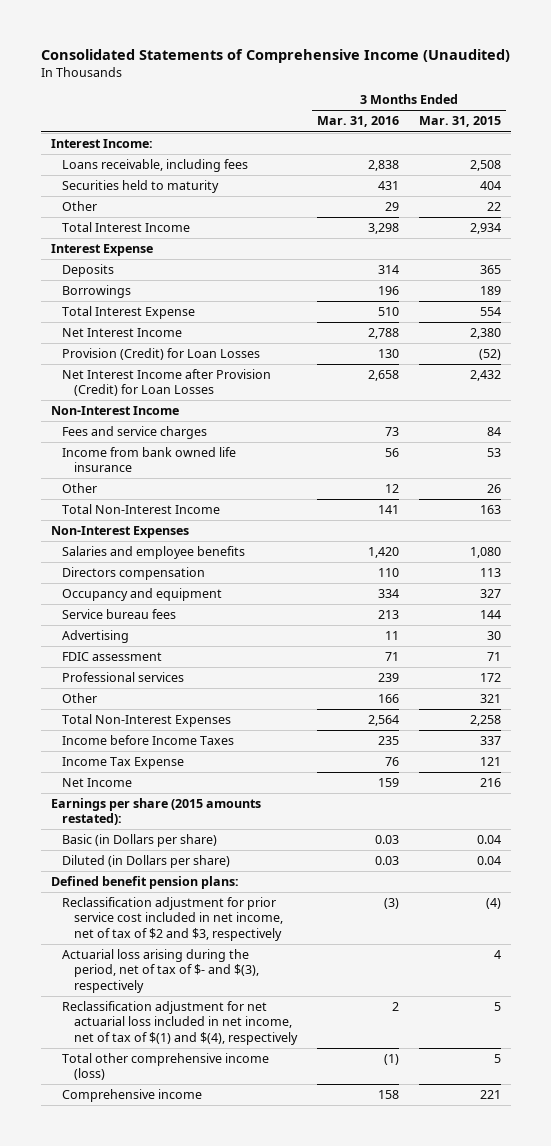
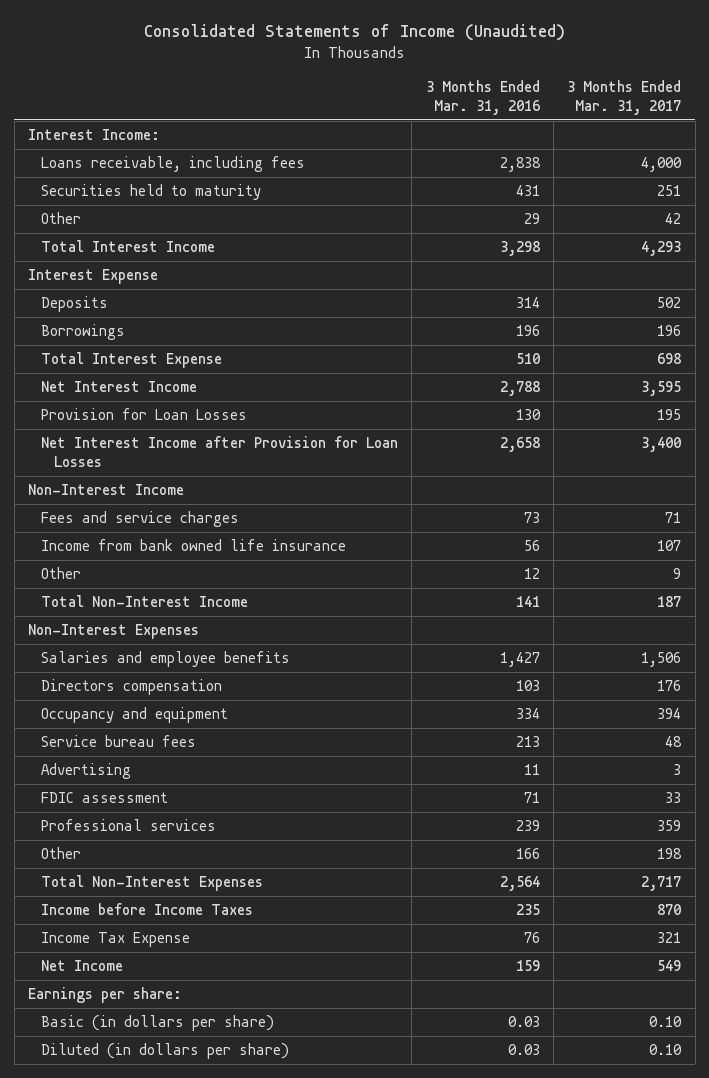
- Consolidated Statements of Comprehensive Income (Unaudited)
+ Consolidated Statements of Income (Unaudited)
- | 3 Months Ended Mar. 31, 2016 | 3 Months Ended Mar. 31, 2015
+ | 3 Months Ended Mar. 31, 2016 | 3 Months Ended Mar. 31, 2017
- Provision (Credit) for Loan Losses | 130 | (52)
- Net Interest Income after Provision (Credit) for Loan Losses | 2,658 | 2,432
+ Provision for Loan Losses | 130 | 195
+ Net Interest Income after Provision for Loan Losses | 2,658 | 3,400
- Salaries and employee benefits | 1,420 | 1,080
- Directors compensation | 110 | 113
+ Salaries and employee benefits | 1,427 | 1,506
+ Directors compensation | 103 | 176
- Earnings per share (2015 amounts restated):
- Basic (in Dollars per share) | 0.03 | 0.04
- Diluted (in Dollars per share) | 0.03 | 0.04
- Defined benefit pension plans:
- Reclassification adjustment for prior service cost included in net income, net of tax of $2 and $3, respectively | (3) | (4)
- Actuarial loss arising during the period, net of tax of $- and $(3), respectively | | 4
- Reclassification adjustment for net actuarial loss included in net income, net of tax of $(1) and $(4), respectively | 2 | 5
- Total other comprehensive income (loss) | (1) | 5
- Comprehensive income | 158 | 221
+ Earnings per share:
+ Basic (in dollars per share) | 0.03 | 0.10
+ Diluted (in dollars per share) | 0.03 | 0.10

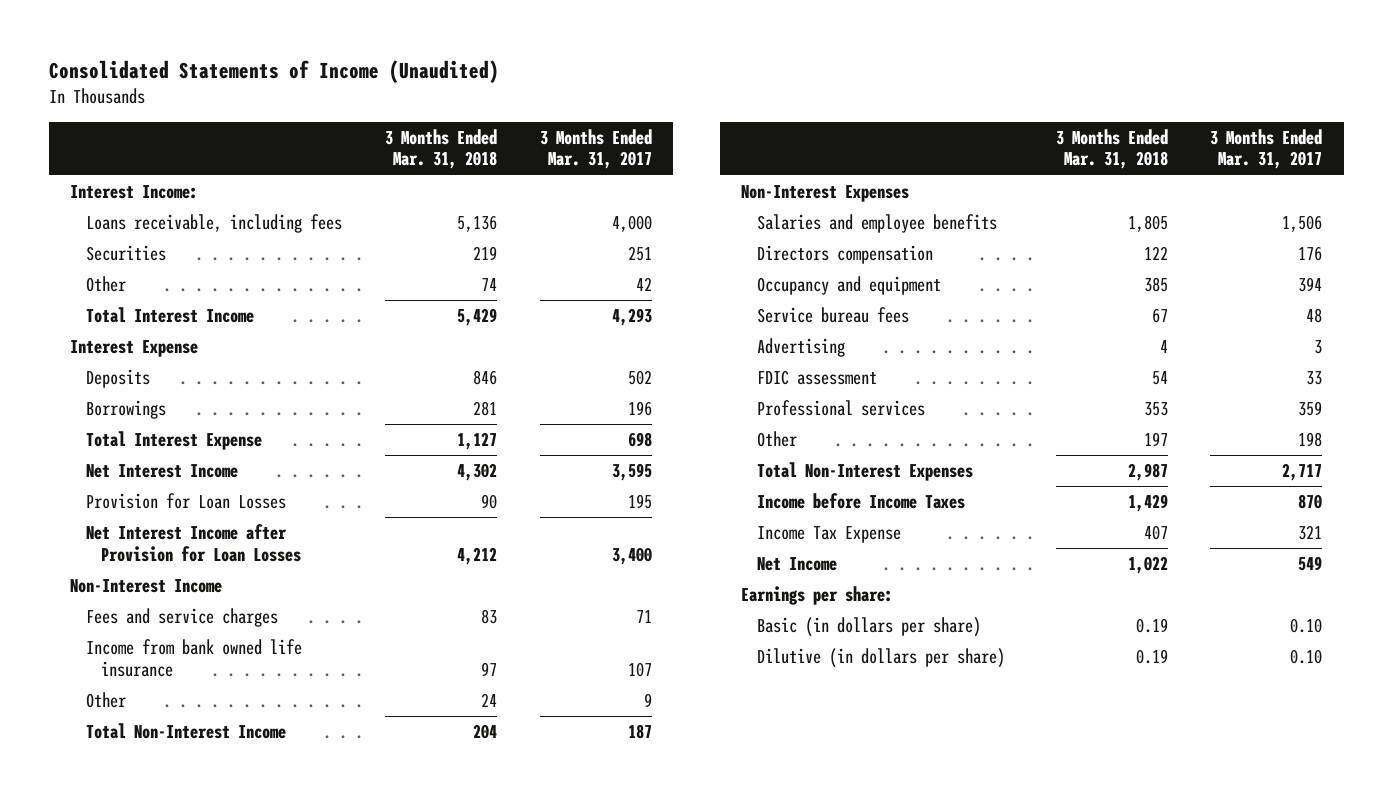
- | 3 Months Ended Mar. 31, 2016 | 3 Months Ended Mar. 31, 2017
+ | 3 Months Ended Mar. 31, 2018 | 3 Months Ended Mar. 31, 2017
- Securities held to maturity | 431 | 251
+ Securities | 219 | 251
- Diluted (in dollars per share) | 0.03 | 0.10
+ Dilutive (in dollars per share) | 0.19 | 0.10

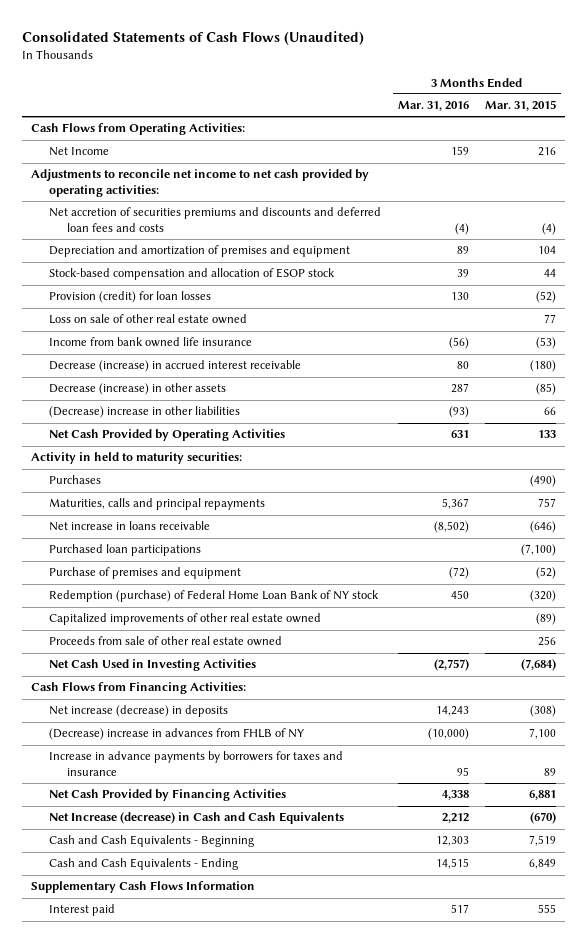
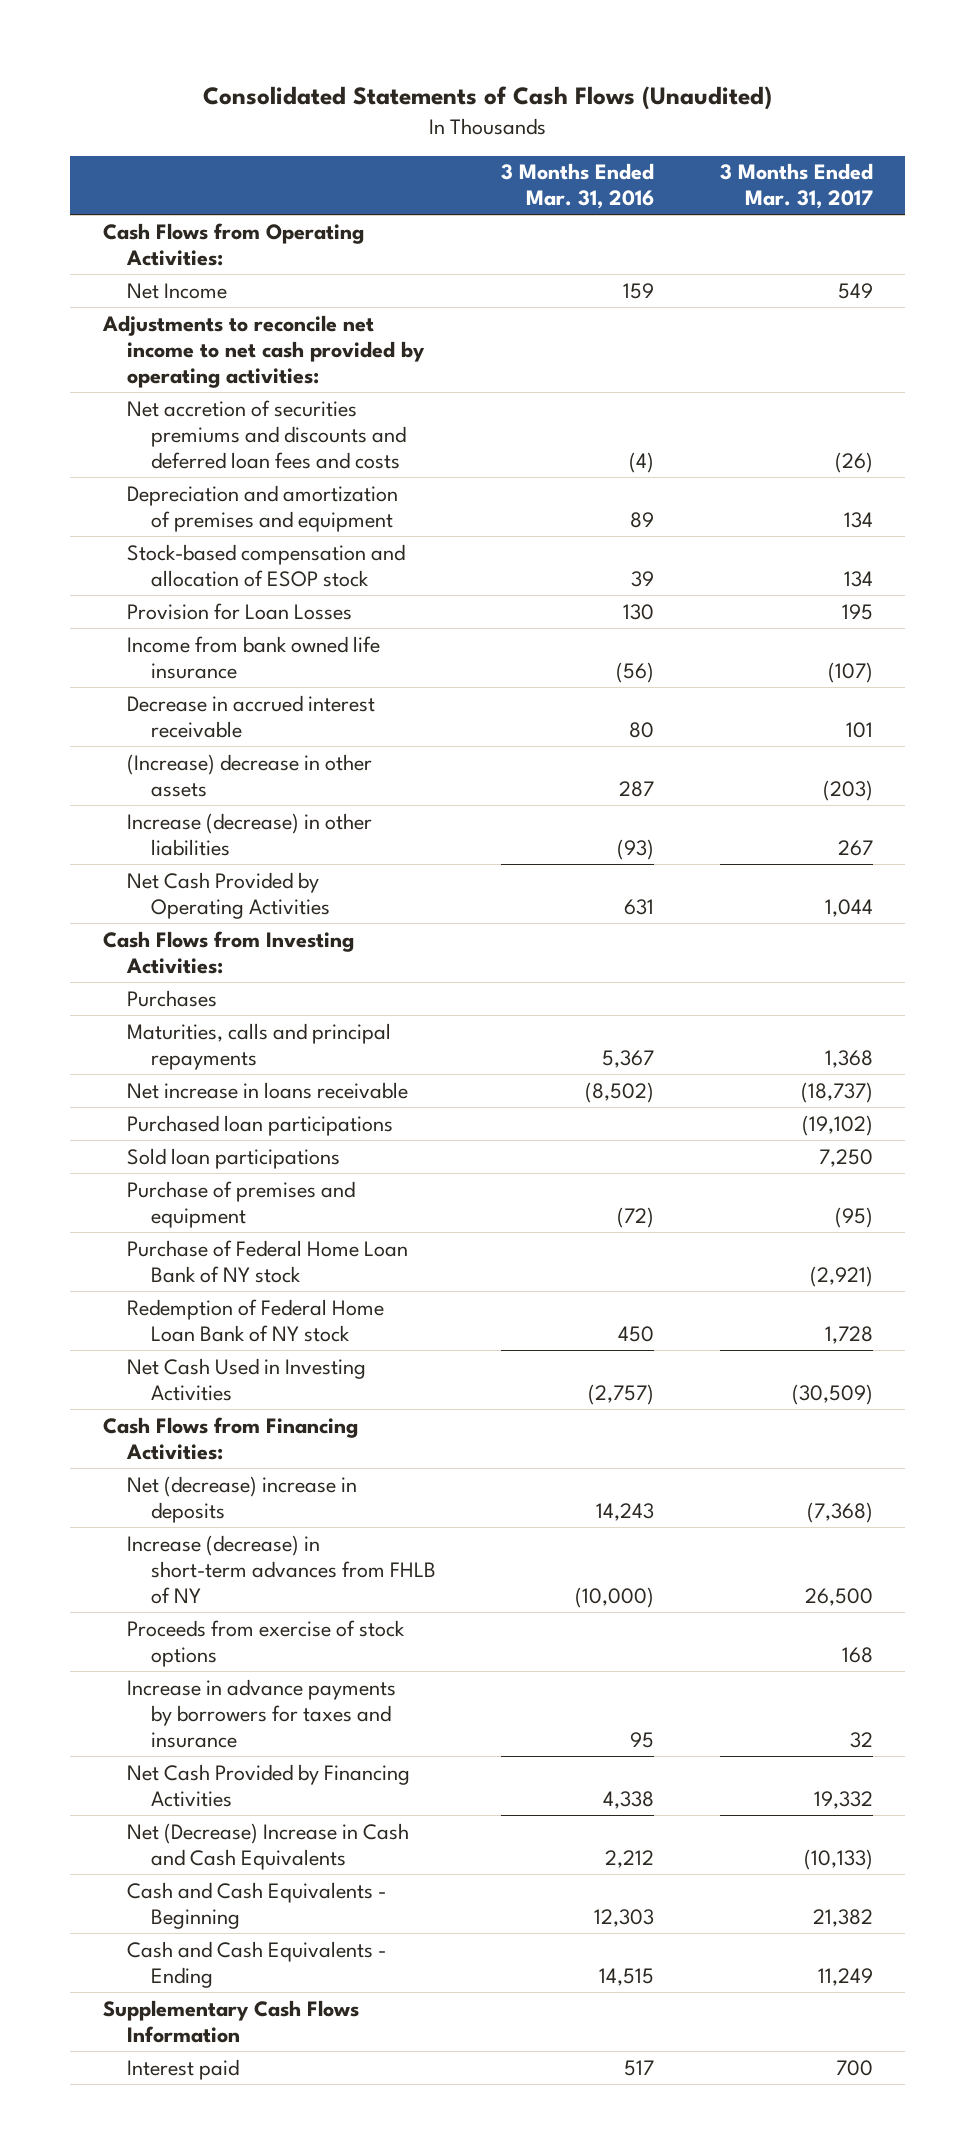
- | 3 Months Ended Mar. 31, 2016 | 3 Months Ended Mar. 31, 2015
+ | 3 Months Ended Mar. 31, 2016 | 3 Months Ended Mar. 31, 2017
- Provision (credit) for loan losses | 130 | (52)
- Loss on sale of other real estate owned | | 77
+ Provision for Loan Losses | 130 | 195
- Decrease (increase) in accrued interest receivable | 80 | (180)
- Decrease (increase) in other assets | 287 | (85)
- (Decrease) increase in other liabilities | (93) | 66
+ Decrease in accrued interest receivable | 80 | 101
+ (Increase) decrease in other assets | 287 | (203)
+ Increase (decrease) in other liabilities | (93) | 267
- Activity in held to maturity securities:
+ Cash Flows from Investing Activities:
+ Sold loan participations | | 7,250
- Redemption (purchase) of Federal Home Loan Bank of NY stock | 450 | (320)
- Capitalized improvements of other real estate owned | | (89)
- Proceeds from sale of other real estate owned | | 256
+ Purchase of Federal Home Loan Bank of NY stock | | (2,921)
+ Redemption of Federal Home Loan Bank of NY stock | 450 | 1,728
- Net increase (decrease) in deposits | 14,243 | (308)
- (Decrease) increase in advances from FHLB of NY | (10,000) | 7,100
+ Net (decrease) increase in deposits | 14,243 | (7,368)
+ Increase (decrease) in short-term advances from FHLB of NY | (10,000) | 26,500
+ Proceeds from exercise of stock options | | 168
- Net Increase (decrease) in Cash and Cash Equivalents | 2,212 | (670)
+ Net (Decrease) Increase in Cash and Cash Equivalents | 2,212 | (10,133)

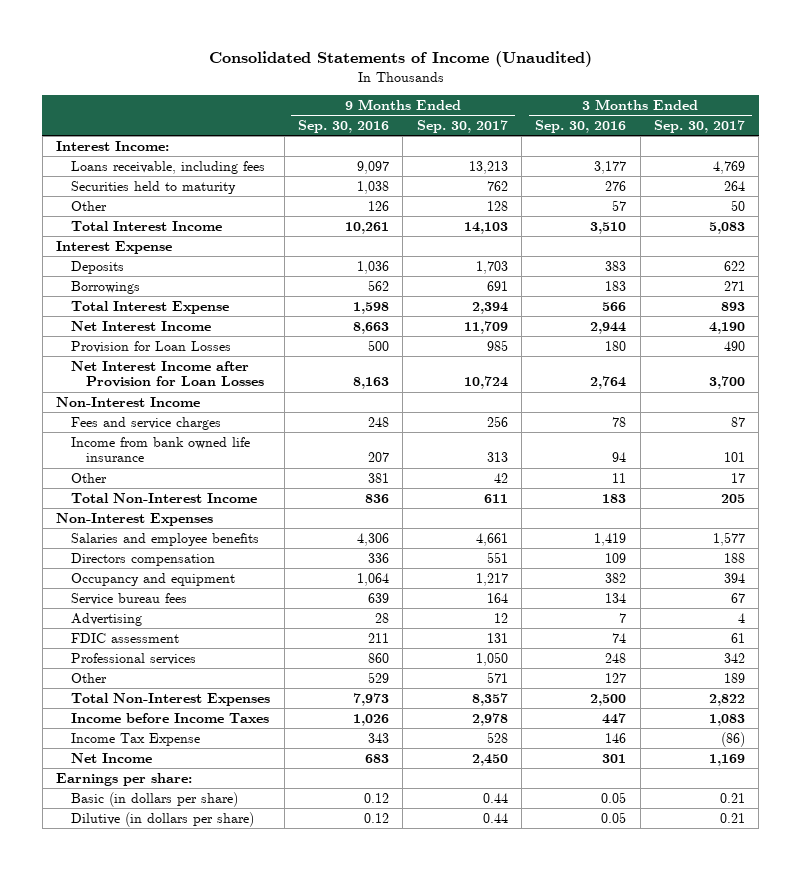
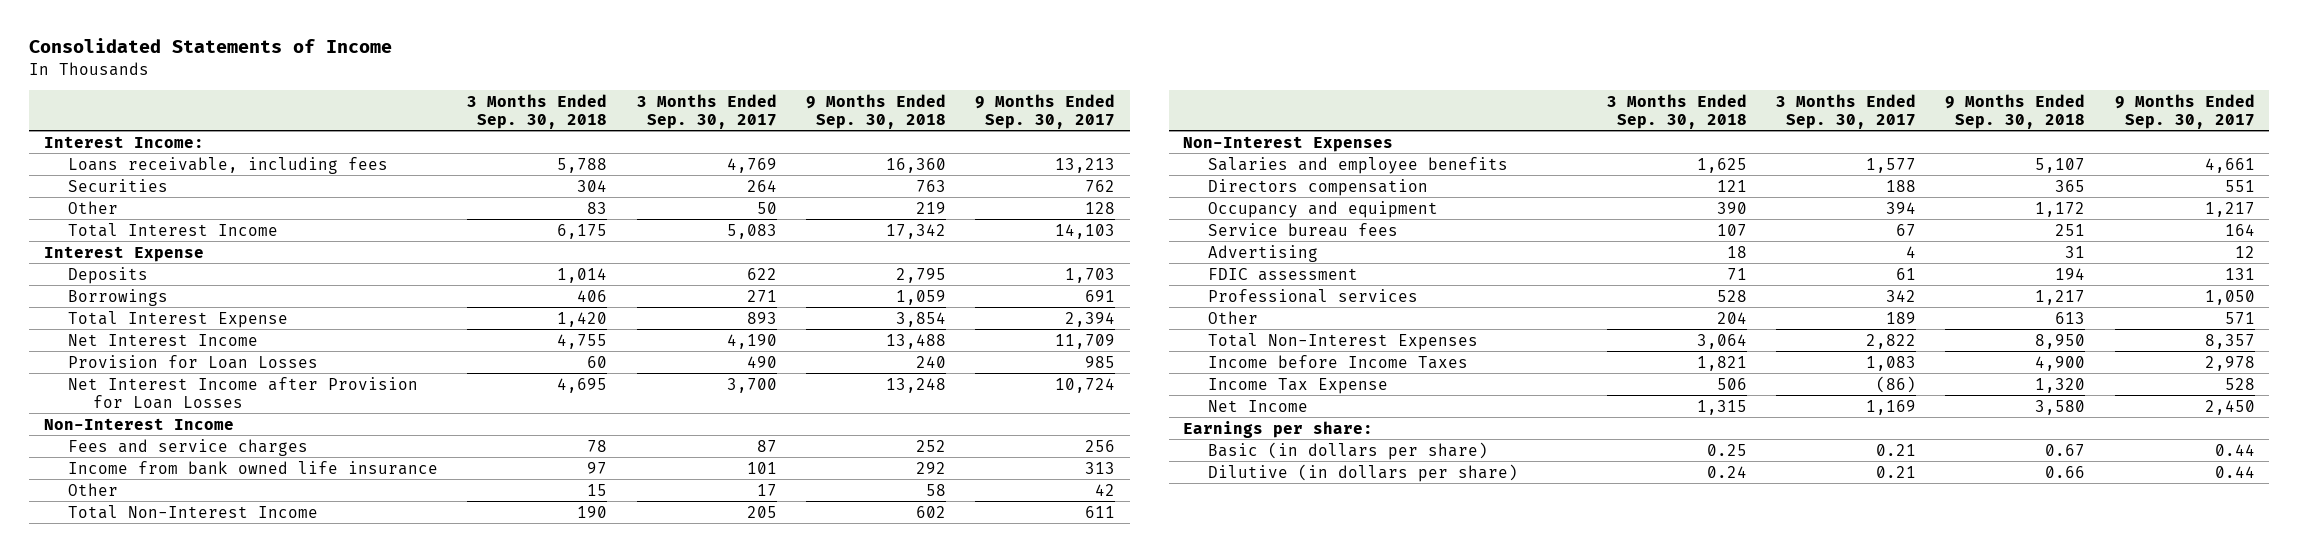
- Consolidated Statements of Income (Unaudited)
+ Consolidated Statements of Income
- | 9 Months Ended Sep. 30, 2016 | 9 Months Ended Sep. 30, 2017 | 3 Months Ended Sep. 30, 2016 | 3 Months Ended Sep. 30, 2017
+ | 3 Months Ended Sep. 30, 2018 | 3 Months Ended Sep. 30, 2017 | 9 Months Ended Sep. 30, 2018 | 9 Months Ended Sep. 30, 2017
- Securities held to maturity | 1,038 | 762 | 276 | 264
+ Securities | 304 | 264 | 763 | 762

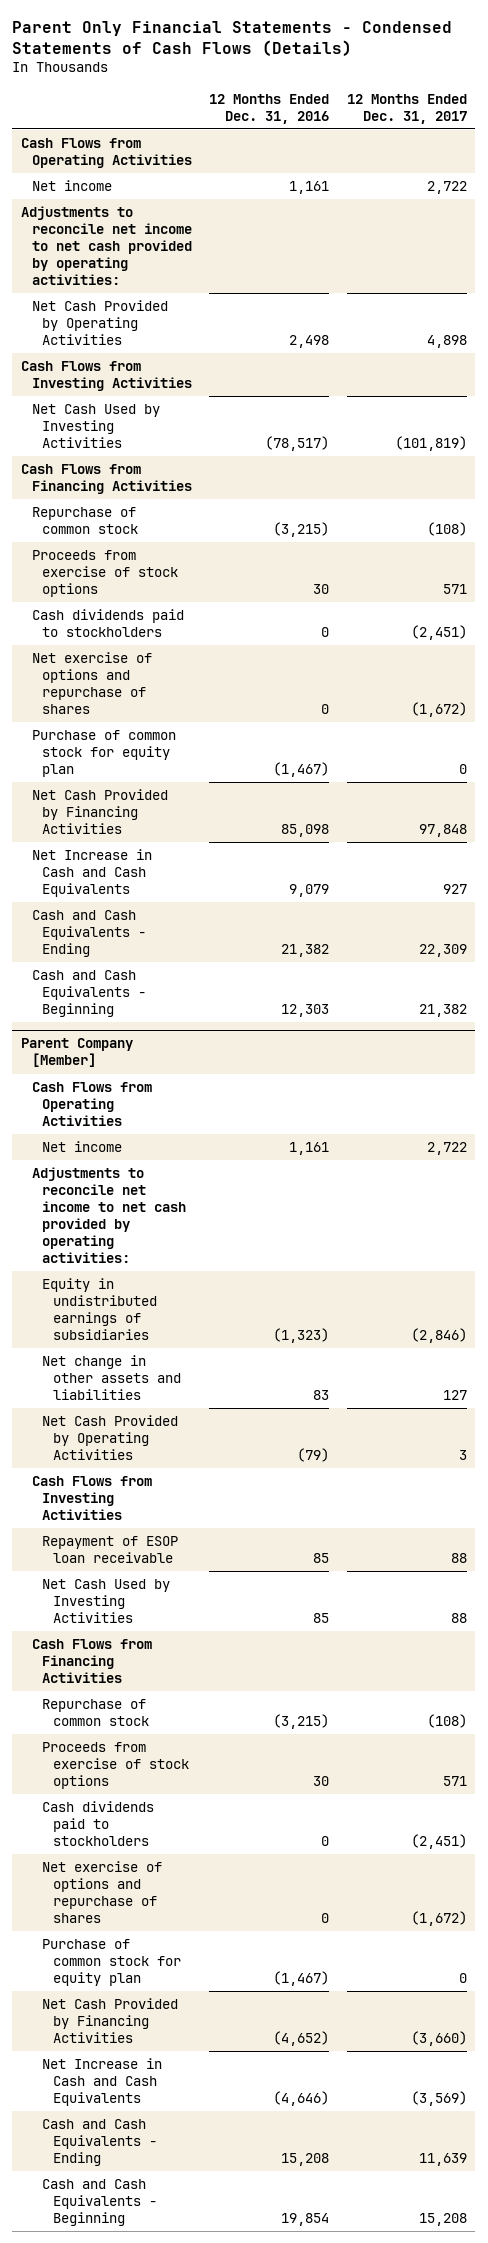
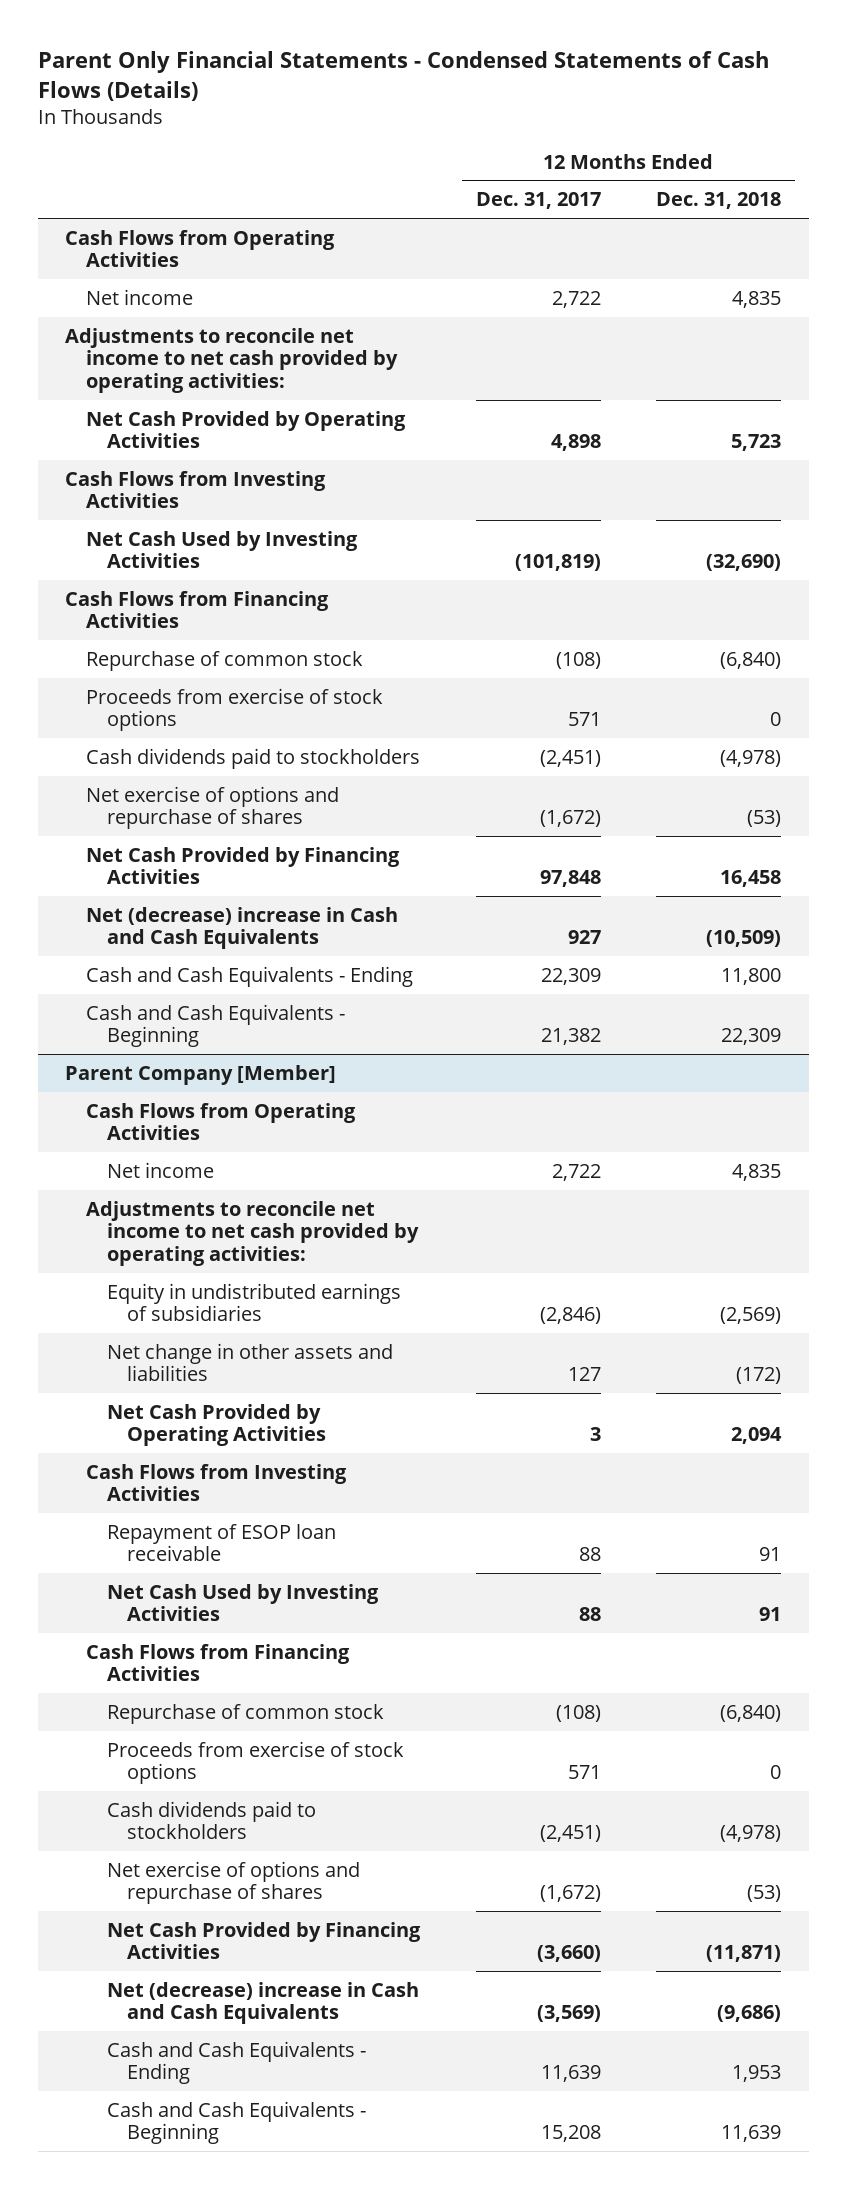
- | 12 Months Ended Dec. 31, 2016 | 12 Months Ended Dec. 31, 2017
+ | 12 Months Ended Dec. 31, 2017 | 12 Months Ended Dec. 31, 2018
- Purchase of common stock for equity plan | (1,467) | 0
- Net Increase in Cash and Cash Equivalents | 9,079 | 927
+ Net (decrease) increase in Cash and Cash Equivalents | 927 | (10,509)
@ Parent Company [Member]
- Purchase of common stock for equity plan | (1,467) | 0
- Net Increase in Cash and Cash Equivalents | (4,646) | (3,569)
+ Net (decrease) increase in Cash and Cash Equivalents | (3,569) | (9,686)

